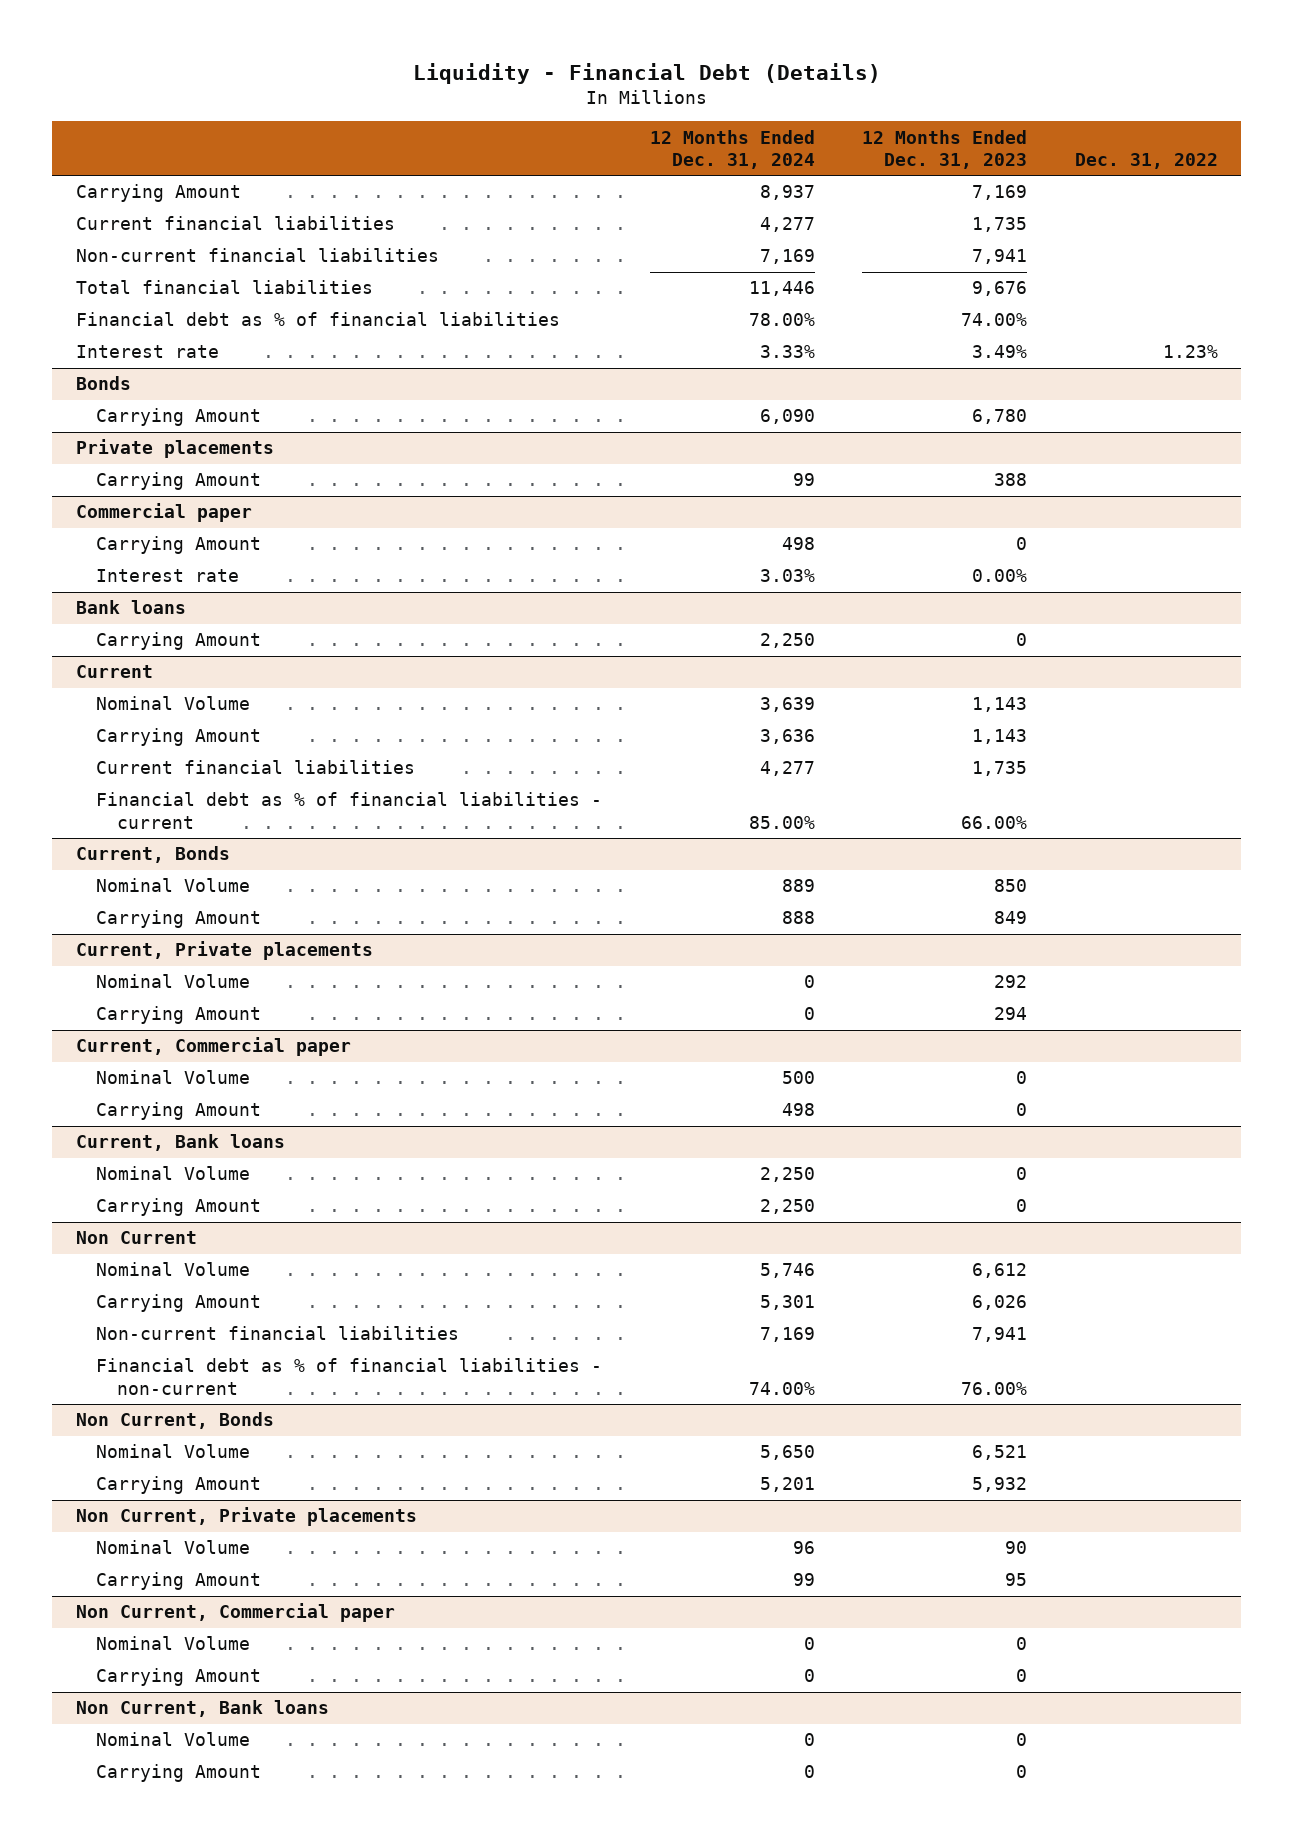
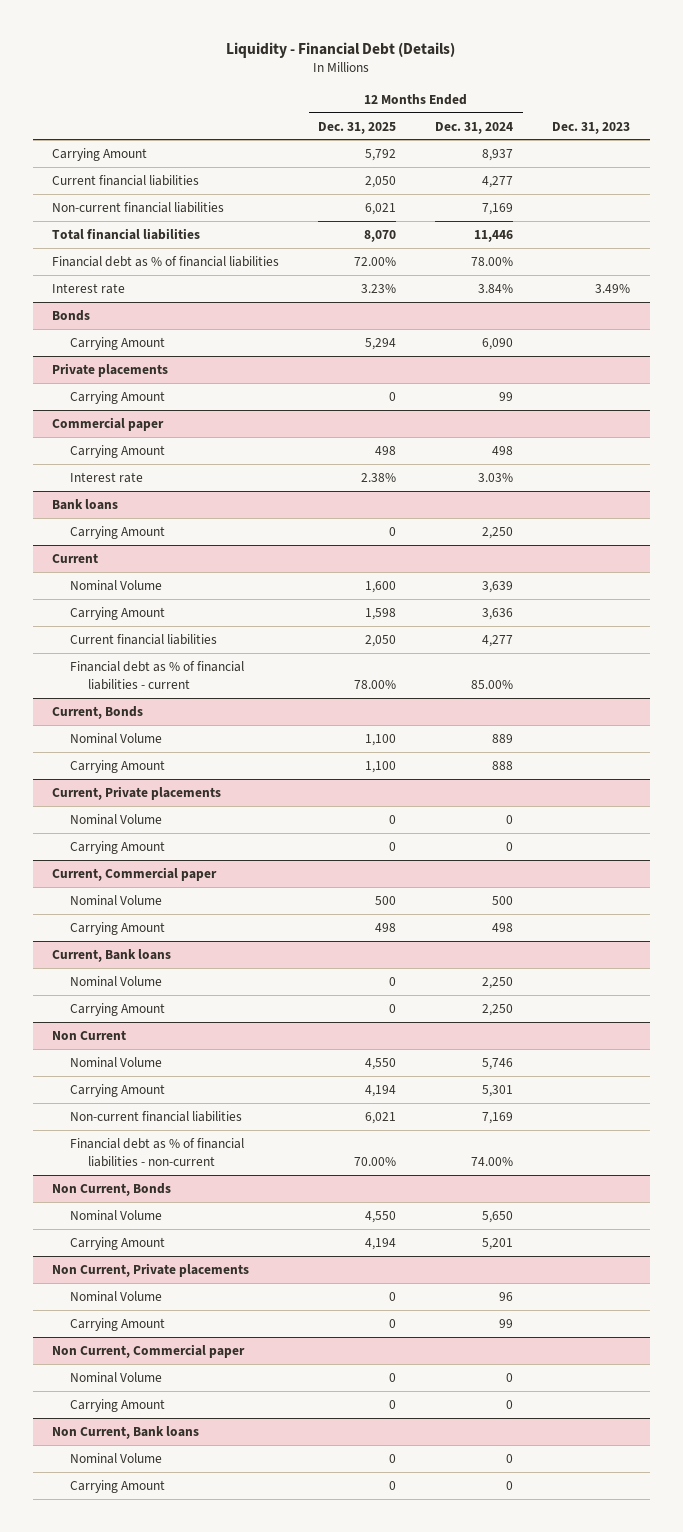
- | 12 Months Ended Dec. 31, 2024 | 12 Months Ended Dec. 31, 2023 | Dec. 31, 2022
+ | 12 Months Ended Dec. 31, 2025 | 12 Months Ended Dec. 31, 2024 | Dec. 31, 2023
- Interest rate | 3.33% | 3.49% | 1.23%
+ Interest rate | 3.23% | 3.84% | 3.49%

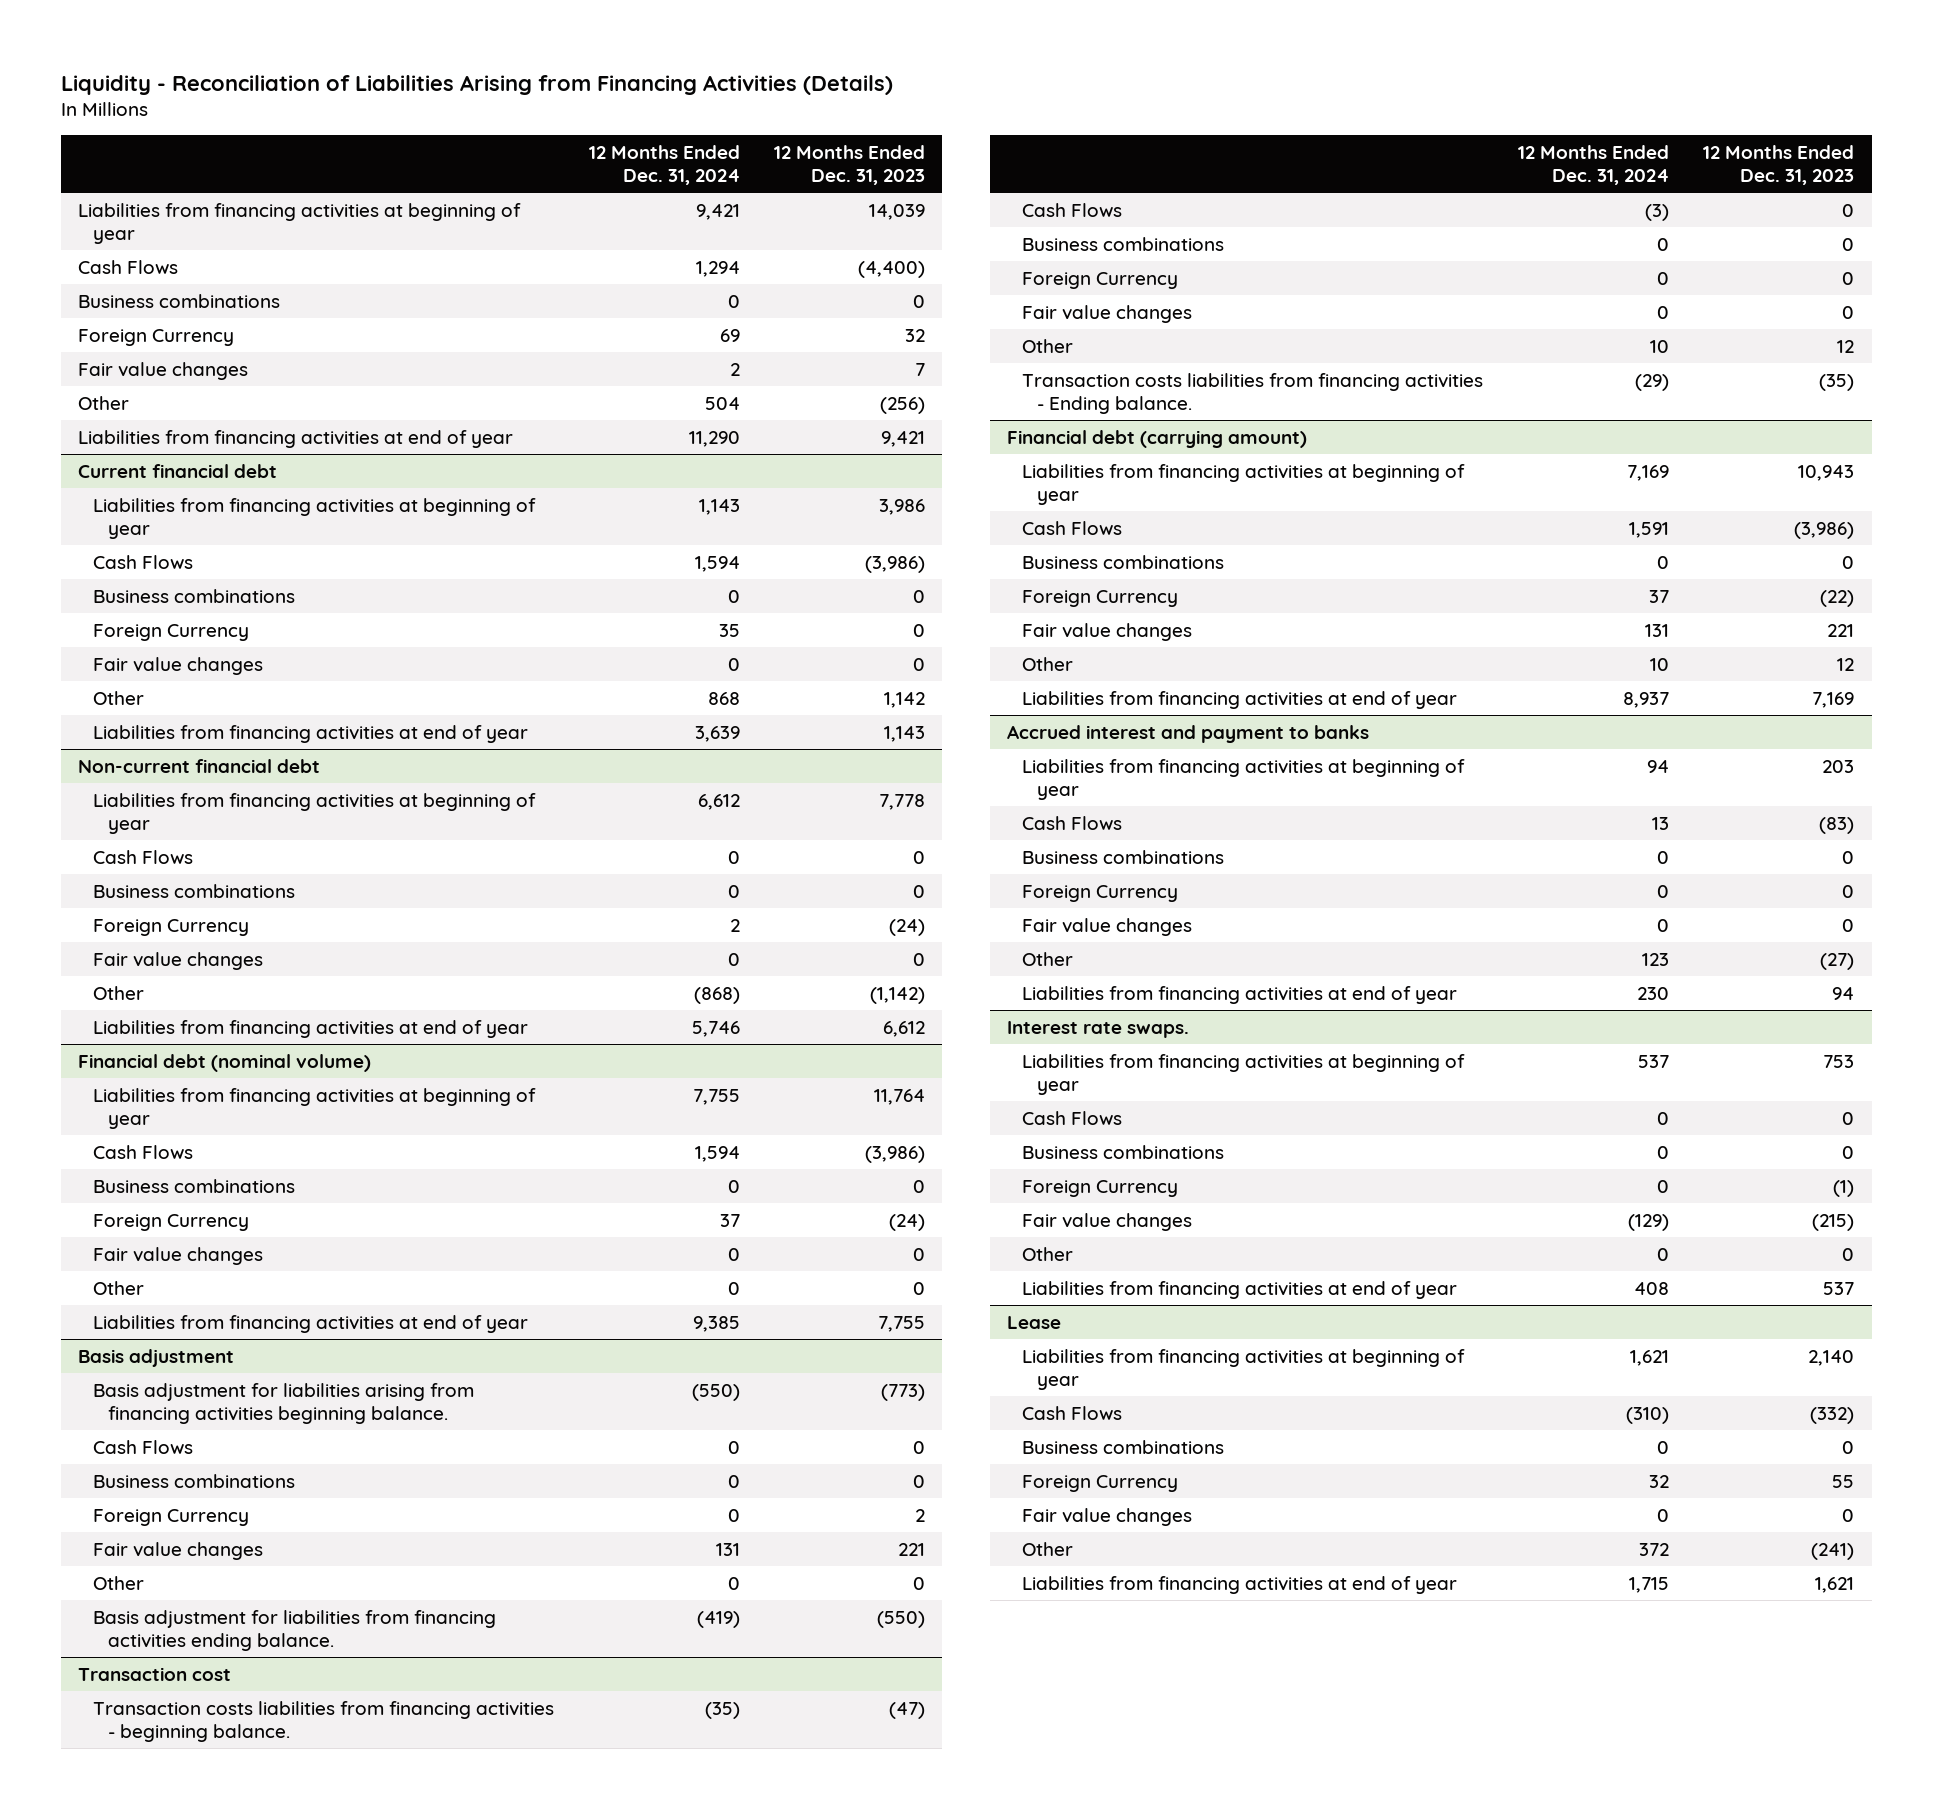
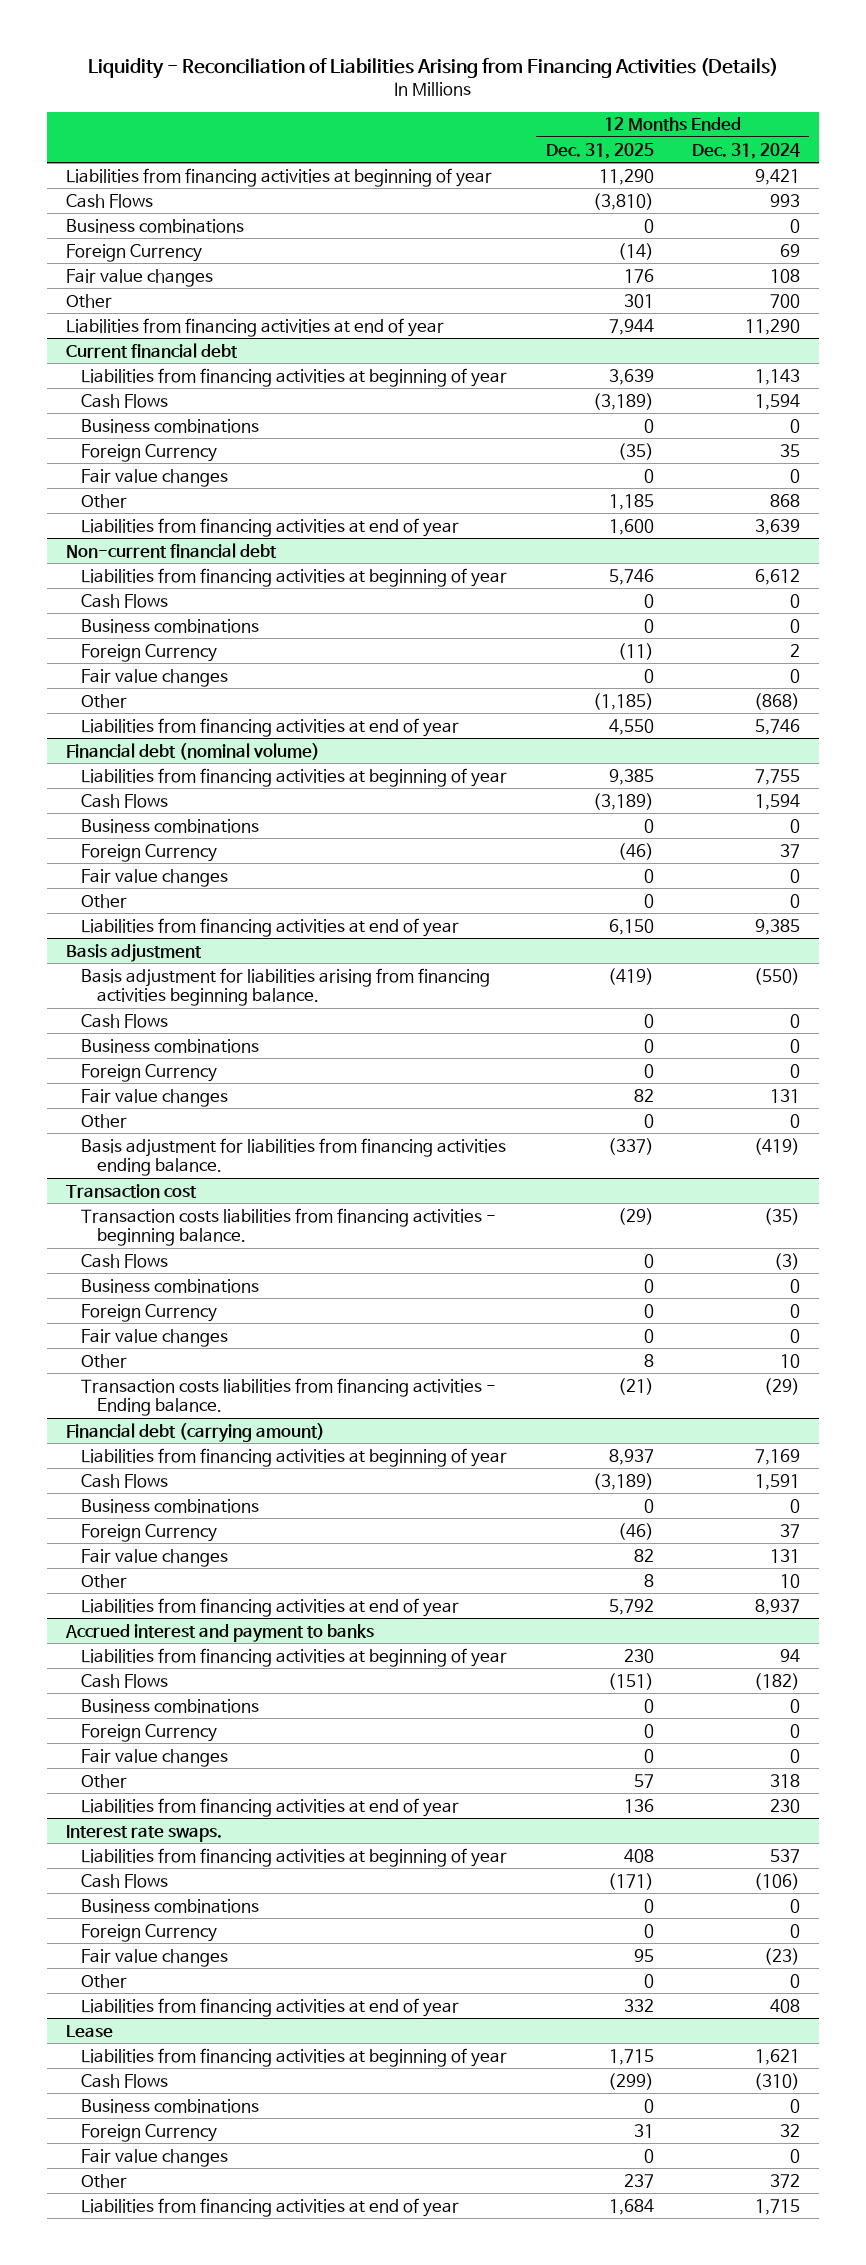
- | 12 Months Ended Dec. 31, 2024 | 12 Months Ended Dec. 31, 2023
+ | 12 Months Ended Dec. 31, 2025 | 12 Months Ended Dec. 31, 2024
- Cash Flows | 1,294 | (4,400)
+ Cash Flows | (3,810) | 993
- Fair value changes | 2 | 7
- Other | 504 | (256)
+ Fair value changes | 176 | 108
+ Other | 301 | 700
@ Accrued interest and payment to banks
- Cash Flows | 13 | (83)
+ Cash Flows | (151) | (182)
- Other | 123 | (27)
+ Other | 57 | 318
@ Interest rate swaps.
- Cash Flows | 0 | 0
+ Cash Flows | (171) | (106)
- Fair value changes | (129) | (215)
+ Fair value changes | 95 | (23)

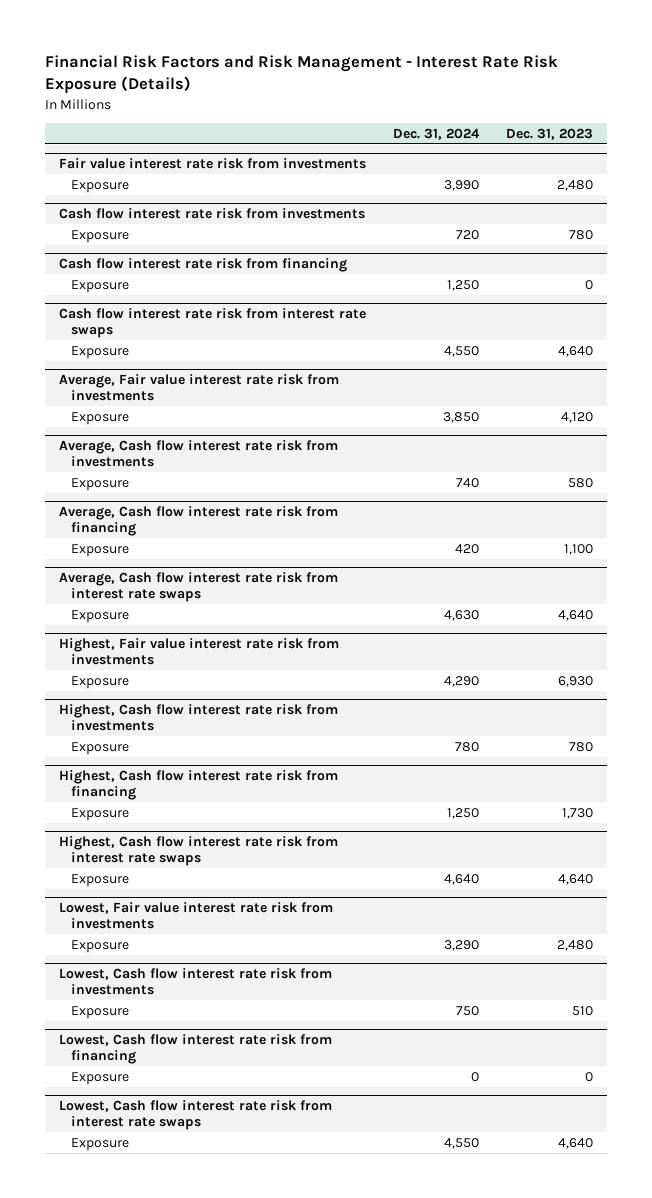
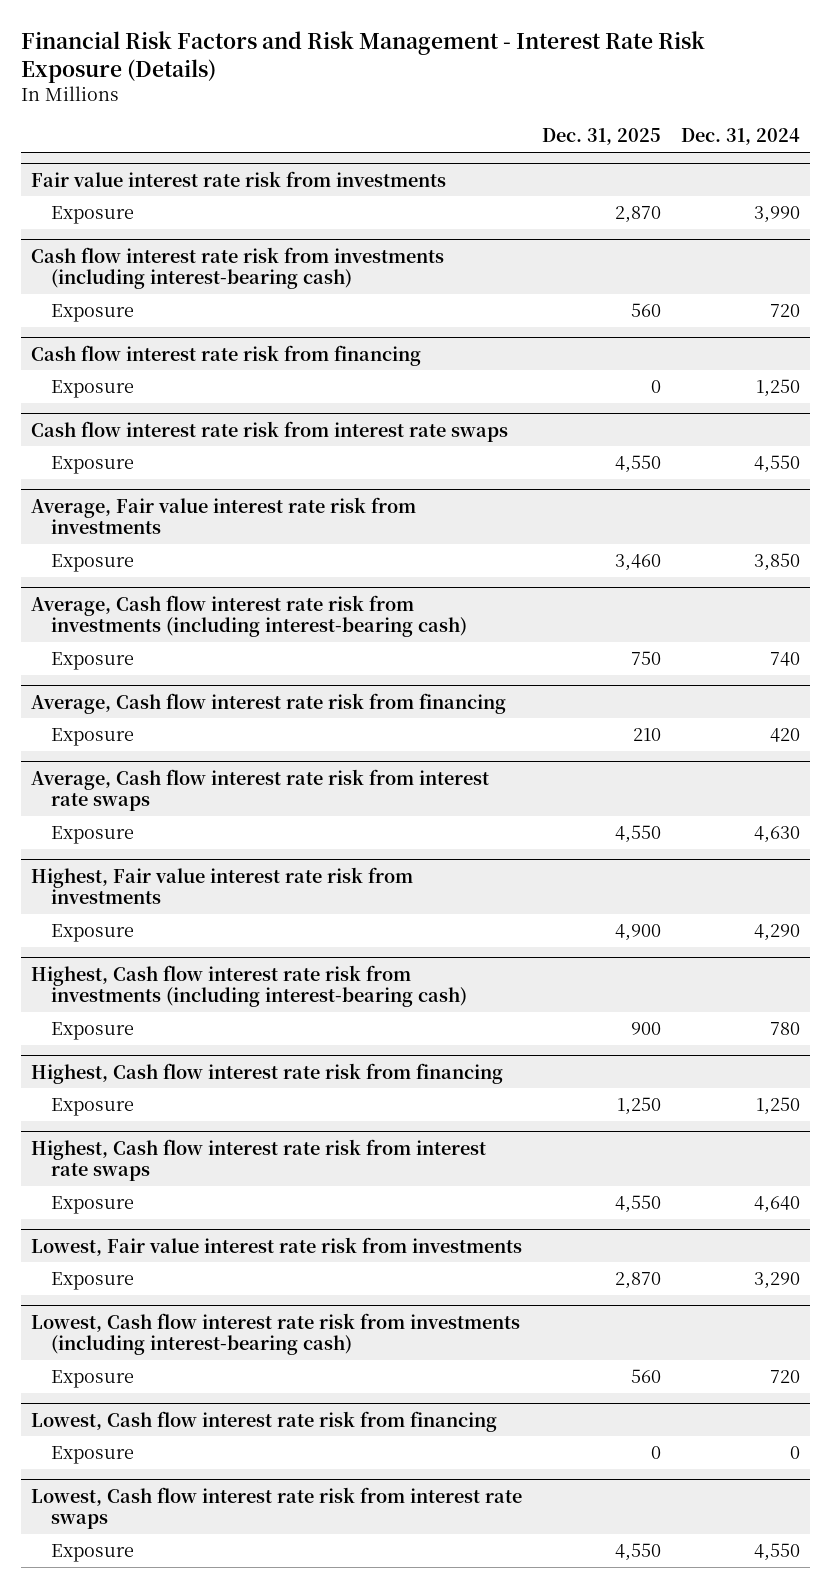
- | Dec. 31, 2024 | Dec. 31, 2023
+ | Dec. 31, 2025 | Dec. 31, 2024
- Cash flow interest rate risk from investments
+ Cash flow interest rate risk from investments (including interest-bearing cash)
- Average, Cash flow interest rate risk from investments
+ Average, Cash flow interest rate risk from investments (including interest-bearing cash)
- Highest, Cash flow interest rate risk from investments
+ Highest, Cash flow interest rate risk from investments (including interest-bearing cash)
- Lowest, Cash flow interest rate risk from investments
- Exposure | 750 | 510
+ Lowest, Cash flow interest rate risk from investments (including interest-bearing cash)
+ Exposure | 560 | 720

